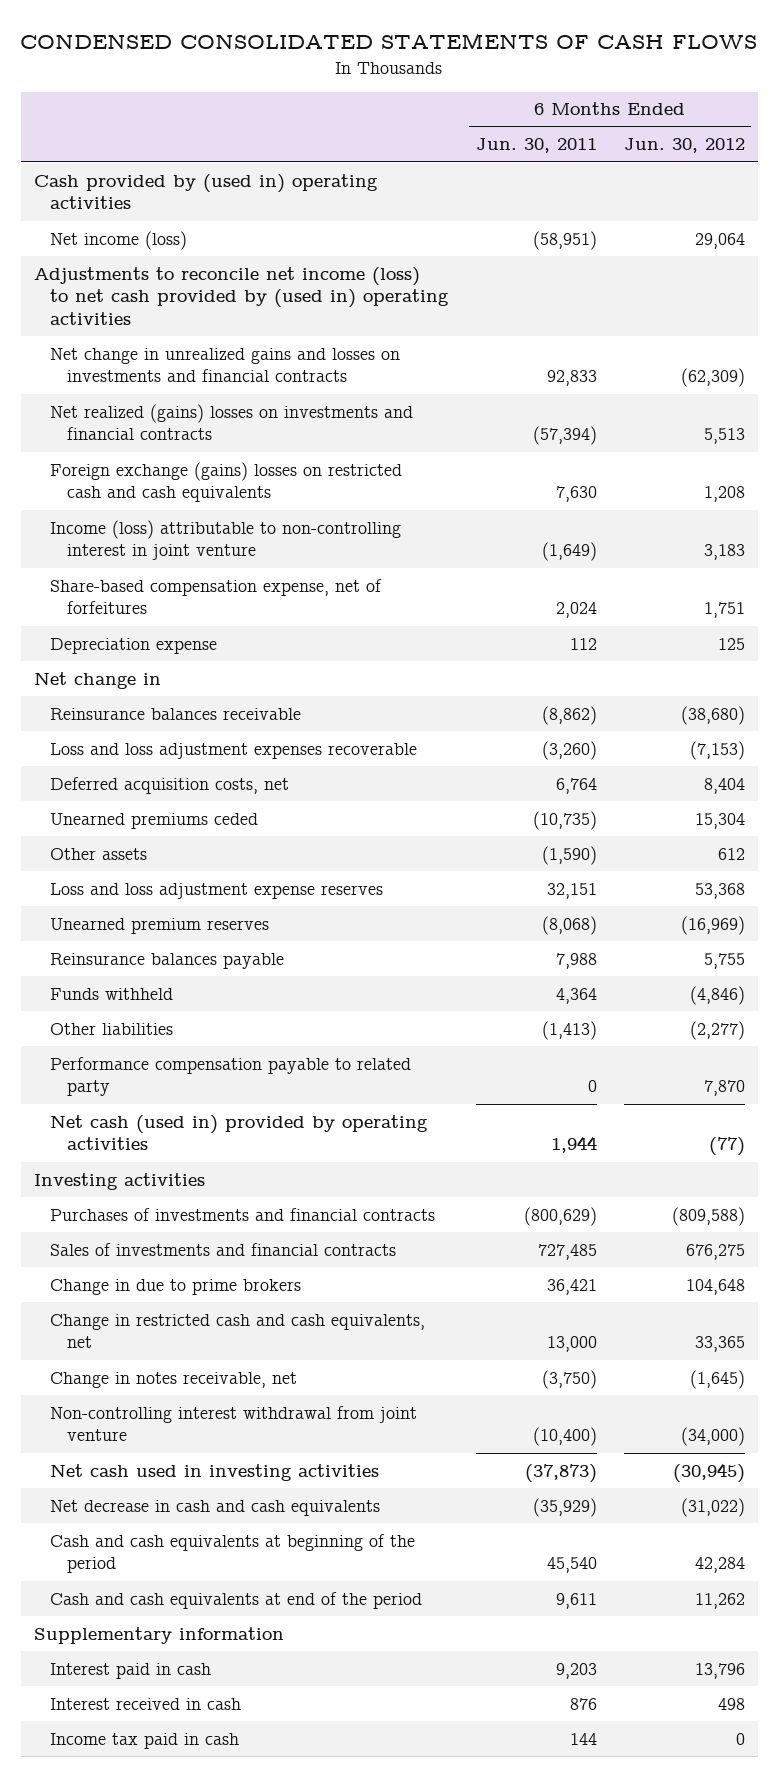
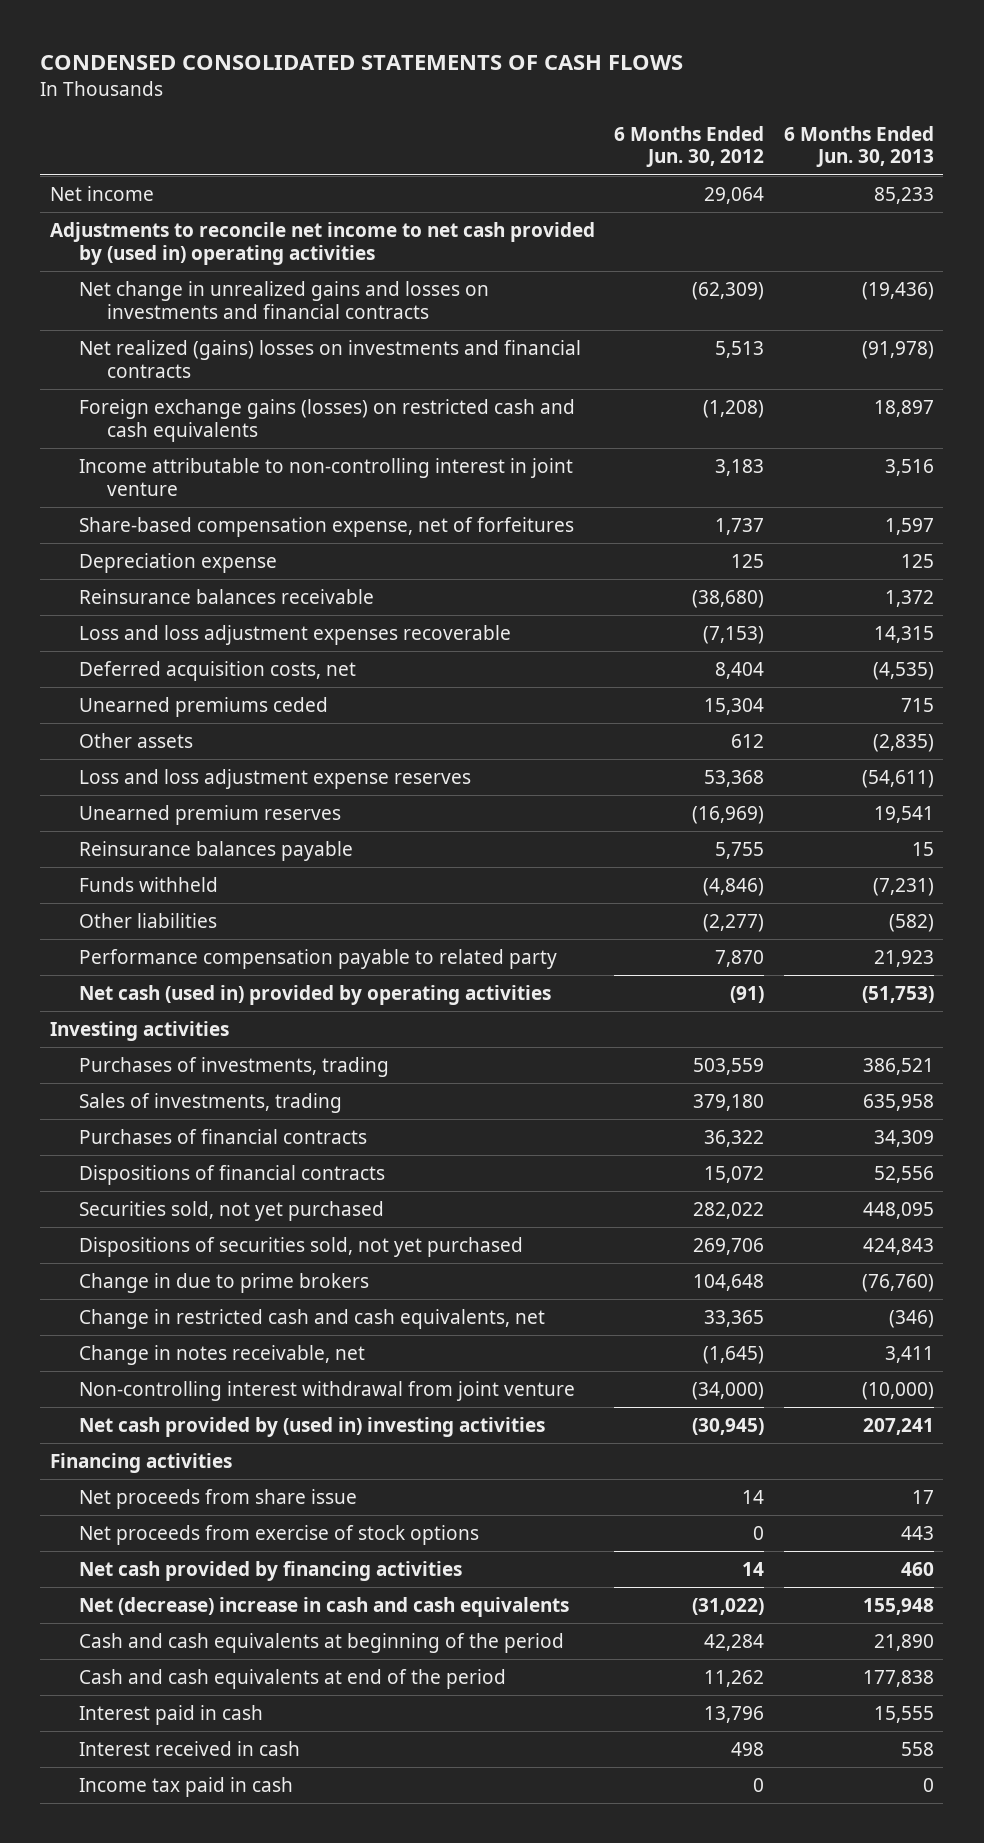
- | 6 Months Ended Jun. 30, 2011 | 6 Months Ended Jun. 30, 2012
+ | 6 Months Ended Jun. 30, 2012 | 6 Months Ended Jun. 30, 2013
- Cash provided by (used in) operating activities
- Net income (loss) | (58,951) | 29,064
- Adjustments to reconcile net income (loss) to net cash provided by (used in) operating activities
+ Net income | 29,064 | 85,233
+ Adjustments to reconcile net income to net cash provided by (used in) operating activities
- Foreign exchange (gains) losses on restricted cash and cash equivalents | 7,630 | 1,208
- Income (loss) attributable to non-controlling interest in joint venture | (1,649) | 3,183
- Share-based compensation expense, net of forfeitures | 2,024 | 1,751
+ Foreign exchange gains (losses) on restricted cash and cash equivalents | (1,208) | 18,897
+ Income attributable to non-controlling interest in joint venture | 3,183 | 3,516
+ Share-based compensation expense, net of forfeitures | 1,737 | 1,597
- Net change in
- Net cash (used in) provided by operating activities | 1,944 | (77)
+ Net cash (used in) provided by operating activities | (91) | (51,753)
- Purchases of investments and financial contracts | (800,629) | (809,588)
- Sales of investments and financial contracts | 727,485 | 676,275
+ Purchases of investments, trading | 503,559 | 386,521
+ Sales of investments, trading | 379,180 | 635,958
+ Purchases of financial contracts | 36,322 | 34,309
+ Dispositions of financial contracts | 15,072 | 52,556
+ Securities sold, not yet purchased | 282,022 | 448,095
+ Dispositions of securities sold, not yet purchased | 269,706 | 424,843
- Net cash used in investing activities | (37,873) | (30,945)
- Net decrease in cash and cash equivalents | (35,929) | (31,022)
+ Net cash provided by (used in) investing activities | (30,945) | 207,241
+ Financing activities
+ Net proceeds from share issue | 14 | 17
+ Net proceeds from exercise of stock options | 0 | 443
+ Net cash provided by financing activities | 14 | 460
+ Net (decrease) increase in cash and cash equivalents | (31,022) | 155,948
- Supplementary information

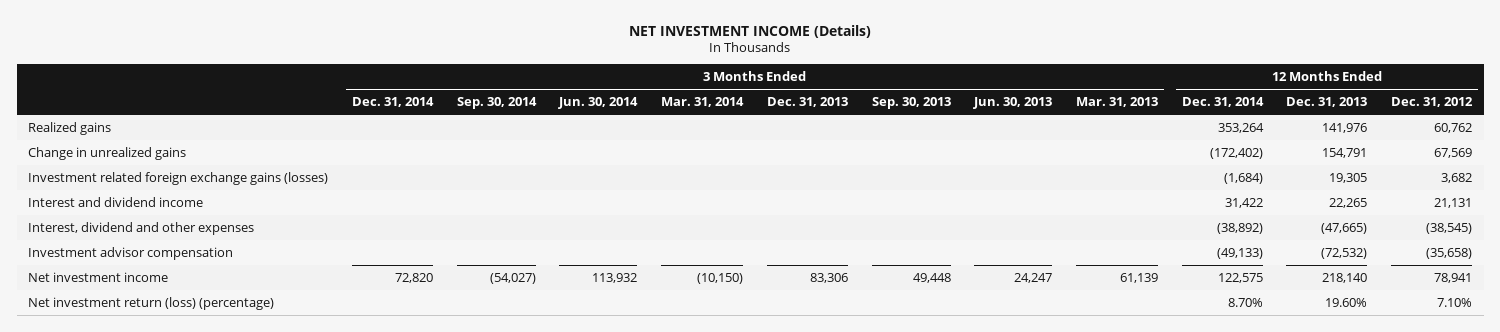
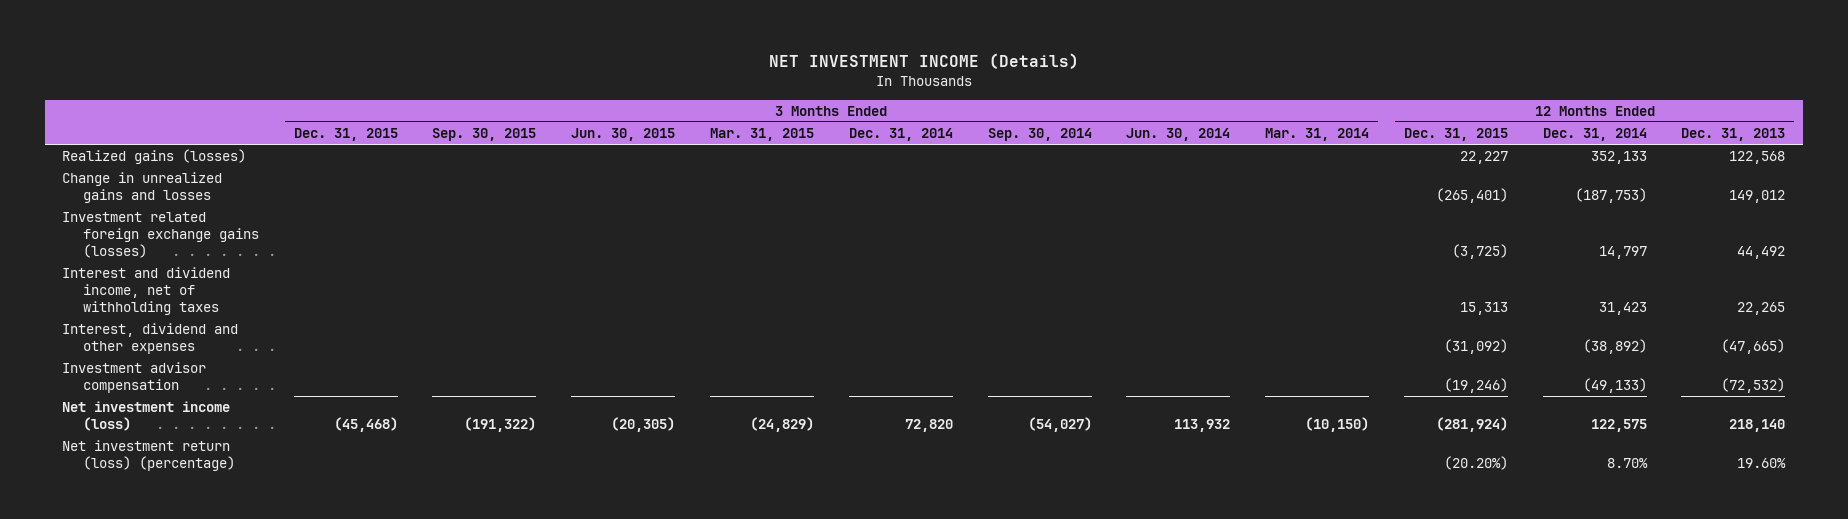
- | 3 Months Ended Dec. 31, 2014 | 3 Months Ended Sep. 30, 2014 | 3 Months Ended Jun. 30, 2014 | 3 Months Ended Mar. 31, 2014 | 3 Months Ended Dec. 31, 2013 | 3 Months Ended Sep. 30, 2013 | 3 Months Ended Jun. 30, 2013 | 3 Months Ended Mar. 31, 2013 | 12 Months Ended Dec. 31, 2014 | 12 Months Ended Dec. 31, 2013 | 12 Months Ended Dec. 31, 2012
+ | 3 Months Ended Dec. 31, 2015 | 3 Months Ended Sep. 30, 2015 | 3 Months Ended Jun. 30, 2015 | 3 Months Ended Mar. 31, 2015 | 3 Months Ended Dec. 31, 2014 | 3 Months Ended Sep. 30, 2014 | 3 Months Ended Jun. 30, 2014 | 3 Months Ended Mar. 31, 2014 | 12 Months Ended Dec. 31, 2015 | 12 Months Ended Dec. 31, 2014 | 12 Months Ended Dec. 31, 2013
- Realized gains | | | | | | | | | 353,264 | 141,976 | 60,762
- Change in unrealized gains | | | | | | | | | (172,402) | 154,791 | 67,569
- Investment related foreign exchange gains (losses) | | | | | | | | | (1,684) | 19,305 | 3,682
- Interest and dividend income | | | | | | | | | 31,422 | 22,265 | 21,131
+ Realized gains (losses) | | | | | | | | | 22,227 | 352,133 | 122,568
+ Change in unrealized gains and losses | | | | | | | | | (265,401) | (187,753) | 149,012
+ Investment related foreign exchange gains (losses) | | | | | | | | | (3,725) | 14,797 | 44,492
+ Interest and dividend income, net of withholding taxes | | | | | | | | | 15,313 | 31,423 | 22,265
- Net investment income | 72,820 | (54,027) | 113,932 | (10,150) | 83,306 | 49,448 | 24,247 | 61,139 | 122,575 | 218,140 | 78,941
+ Net investment income (loss) | (45,468) | (191,322) | (20,305) | (24,829) | 72,820 | (54,027) | 113,932 | (10,150) | (281,924) | 122,575 | 218,140

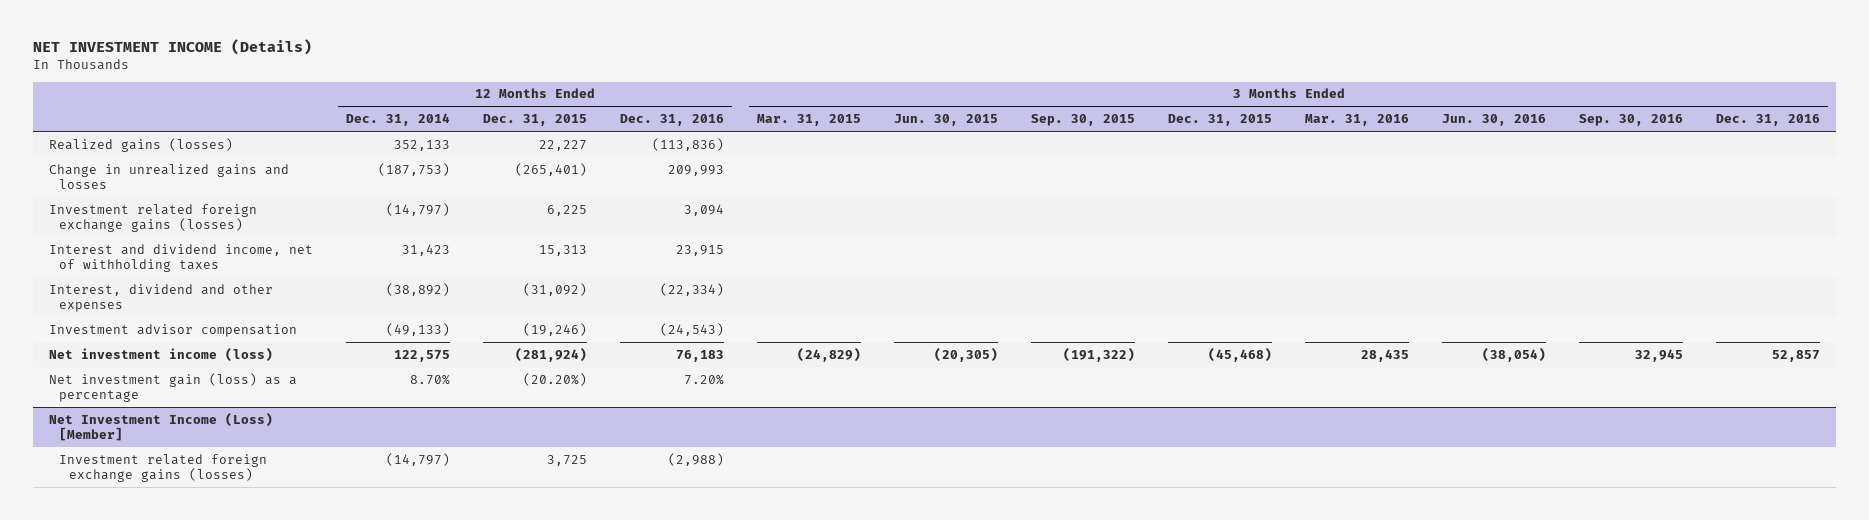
- | 3 Months Ended Dec. 31, 2015 | 3 Months Ended Sep. 30, 2015 | 3 Months Ended Jun. 30, 2015 | 3 Months Ended Mar. 31, 2015 | 3 Months Ended Dec. 31, 2014 | 3 Months Ended Sep. 30, 2014 | 3 Months Ended Jun. 30, 2014 | 3 Months Ended Mar. 31, 2014 | 12 Months Ended Dec. 31, 2015 | 12 Months Ended Dec. 31, 2014 | 12 Months Ended Dec. 31, 2013
+ | 12 Months Ended Dec. 31, 2014 | 12 Months Ended Dec. 31, 2015 | 12 Months Ended Dec. 31, 2016 | 3 Months Ended Mar. 31, 2015 | 3 Months Ended Jun. 30, 2015 | 3 Months Ended Sep. 30, 2015 | 3 Months Ended Dec. 31, 2015 | 3 Months Ended Mar. 31, 2016 | 3 Months Ended Jun. 30, 2016 | 3 Months Ended Sep. 30, 2016 | 3 Months Ended Dec. 31, 2016
- Investment related foreign exchange gains (losses) | | | | | | | | | (3,725) | 14,797 | 44,492
+ Investment related foreign exchange gains (losses) | (14,797) | 6,225 | 3,094 | | | | | | | |
- Net investment return (loss) (percentage) | | | | | | | | | (20.20%) | 8.70% | 19.60%
+ Net investment gain (loss) as a percentage | 8.70% | (20.20%) | 7.20% | | | | | | | |
+ Net Investment Income (Loss) [Member]
+ Investment related foreign exchange gains (losses) | (14,797) | 3,725 | (2,988) | | | | | | | |

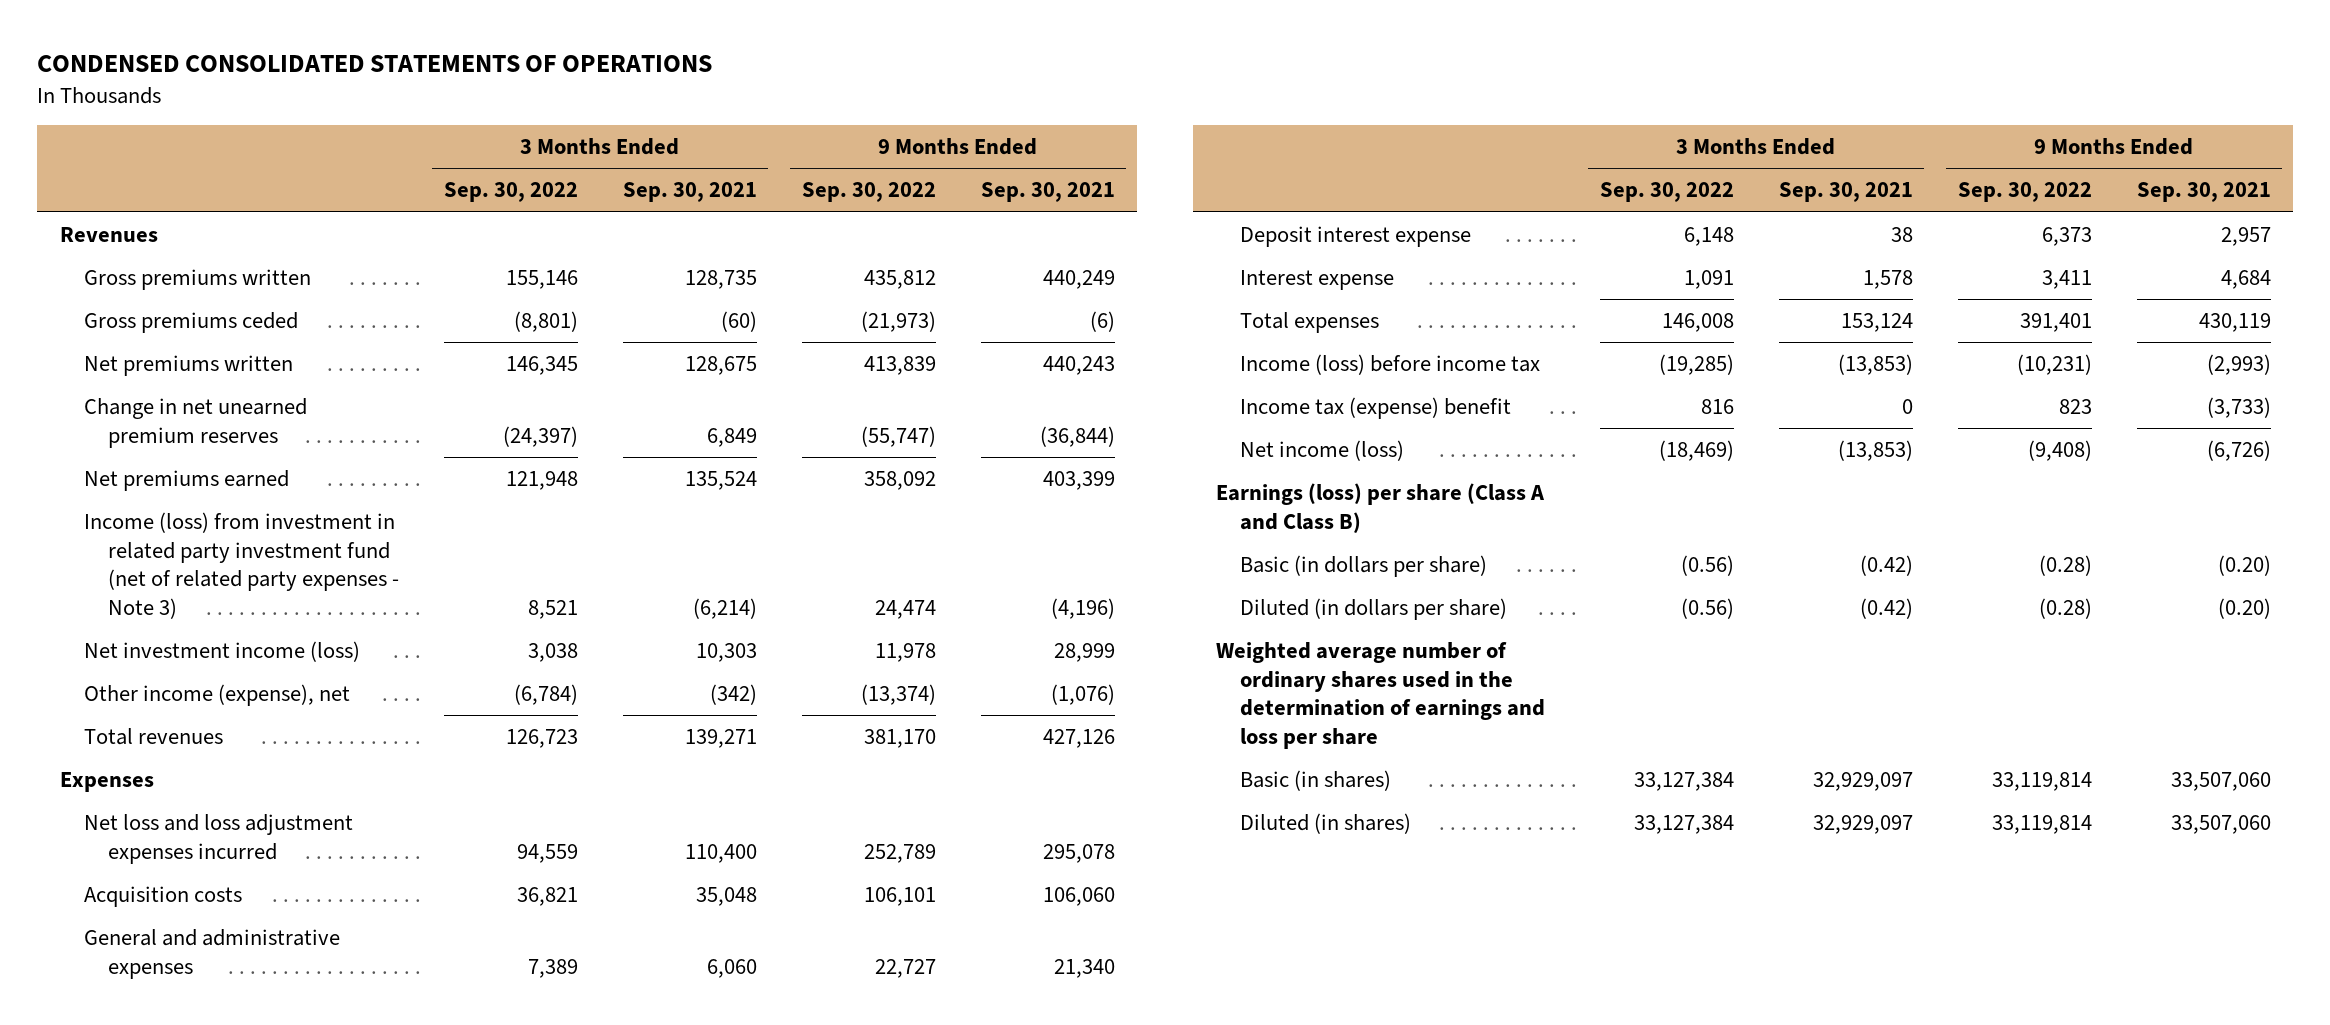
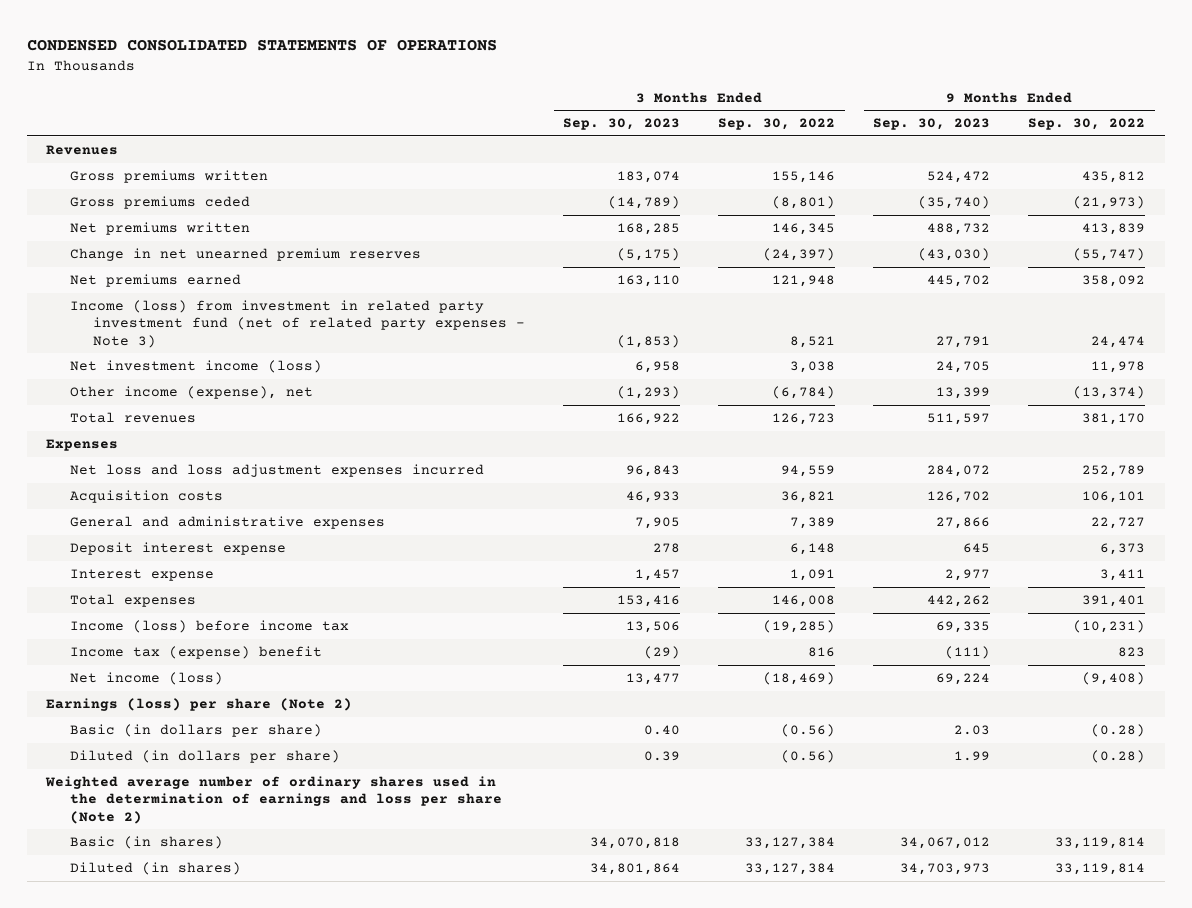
- | 3 Months Ended Sep. 30, 2022 | 3 Months Ended Sep. 30, 2021 | 9 Months Ended Sep. 30, 2022 | 9 Months Ended Sep. 30, 2021
+ | 3 Months Ended Sep. 30, 2023 | 3 Months Ended Sep. 30, 2022 | 9 Months Ended Sep. 30, 2023 | 9 Months Ended Sep. 30, 2022
- Earnings (loss) per share (Class A and Class B)
+ Earnings (loss) per share (Note 2)
- Weighted average number of ordinary shares used in the determination of earnings and loss per share
+ Weighted average number of ordinary shares used in the determination of earnings and loss per share (Note 2)

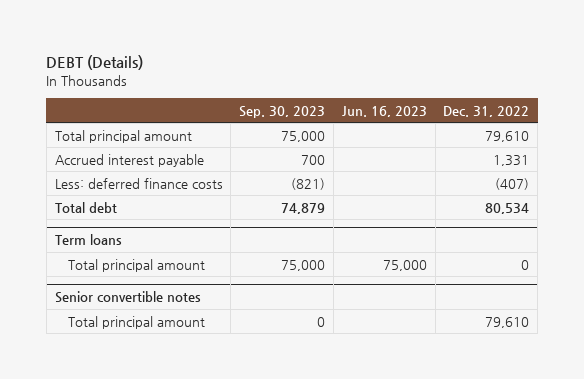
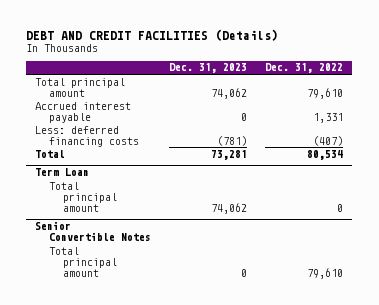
- DEBT (Details)
+ DEBT AND CREDIT FACILITIES (Details)
- | Sep. 30, 2023 | Jun. 16, 2023 | Dec. 31, 2022
+ | Dec. 31, 2023 | Dec. 31, 2022
- Less: deferred finance costs | (821) | | (407)
- Total debt | 74,879 | | 80,534
- Term loans
+ Less: deferred financing costs | (781) | (407)
+ Total | 73,281 | 80,534
+ Term Loan
- Senior convertible notes
+ Senior Convertible Notes

